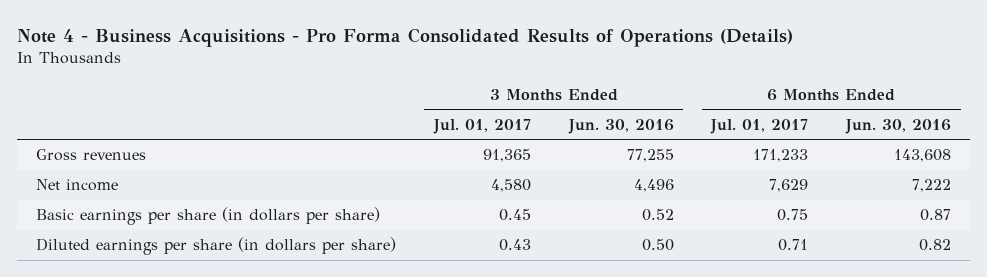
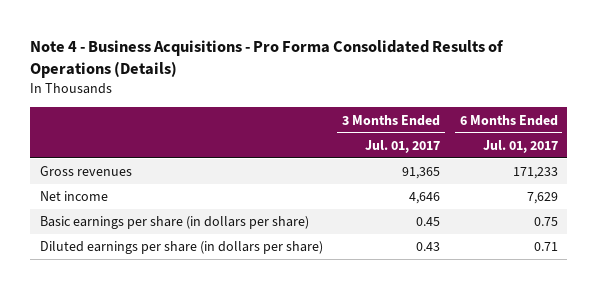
- | 3 Months Ended Jul. 01, 2017 | 3 Months Ended Jun. 30, 2016 | 6 Months Ended Jul. 01, 2017 | 6 Months Ended Jun. 30, 2016
+ | 3 Months Ended Jul. 01, 2017 | 6 Months Ended Jul. 01, 2017
- Net income | 4,580 | 4,496 | 7,629 | 7,222
+ Net income | 4,646 | 7,629

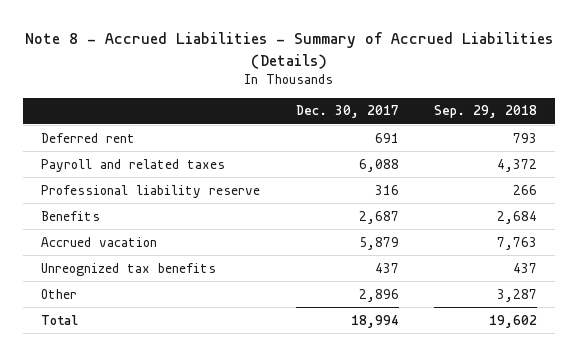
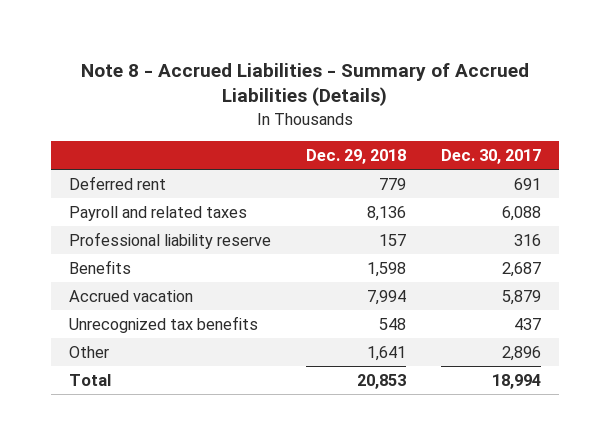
- | Dec. 30, 2017 | Sep. 29, 2018
+ | Dec. 29, 2018 | Dec. 30, 2017
- Unreognized tax benefits | 437 | 437
+ Unrecognized tax benefits | 548 | 437

